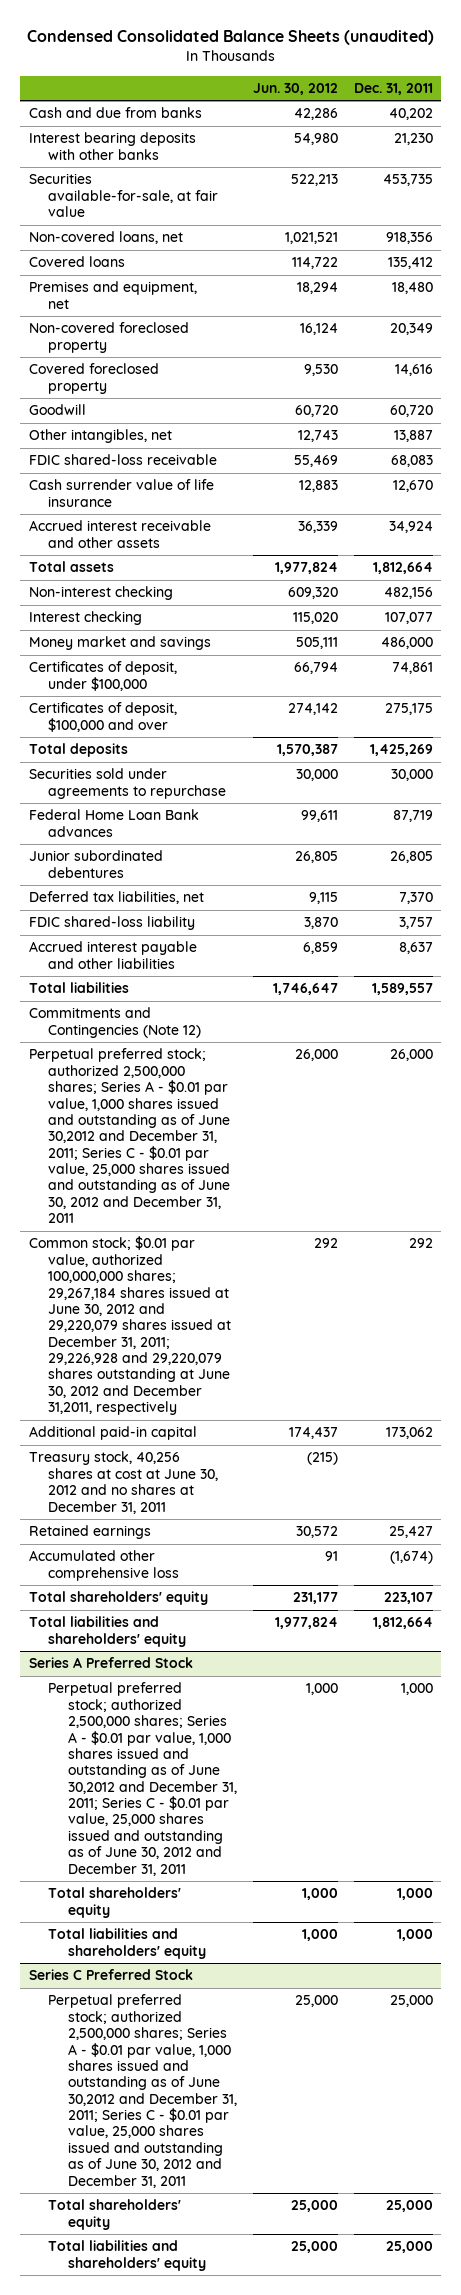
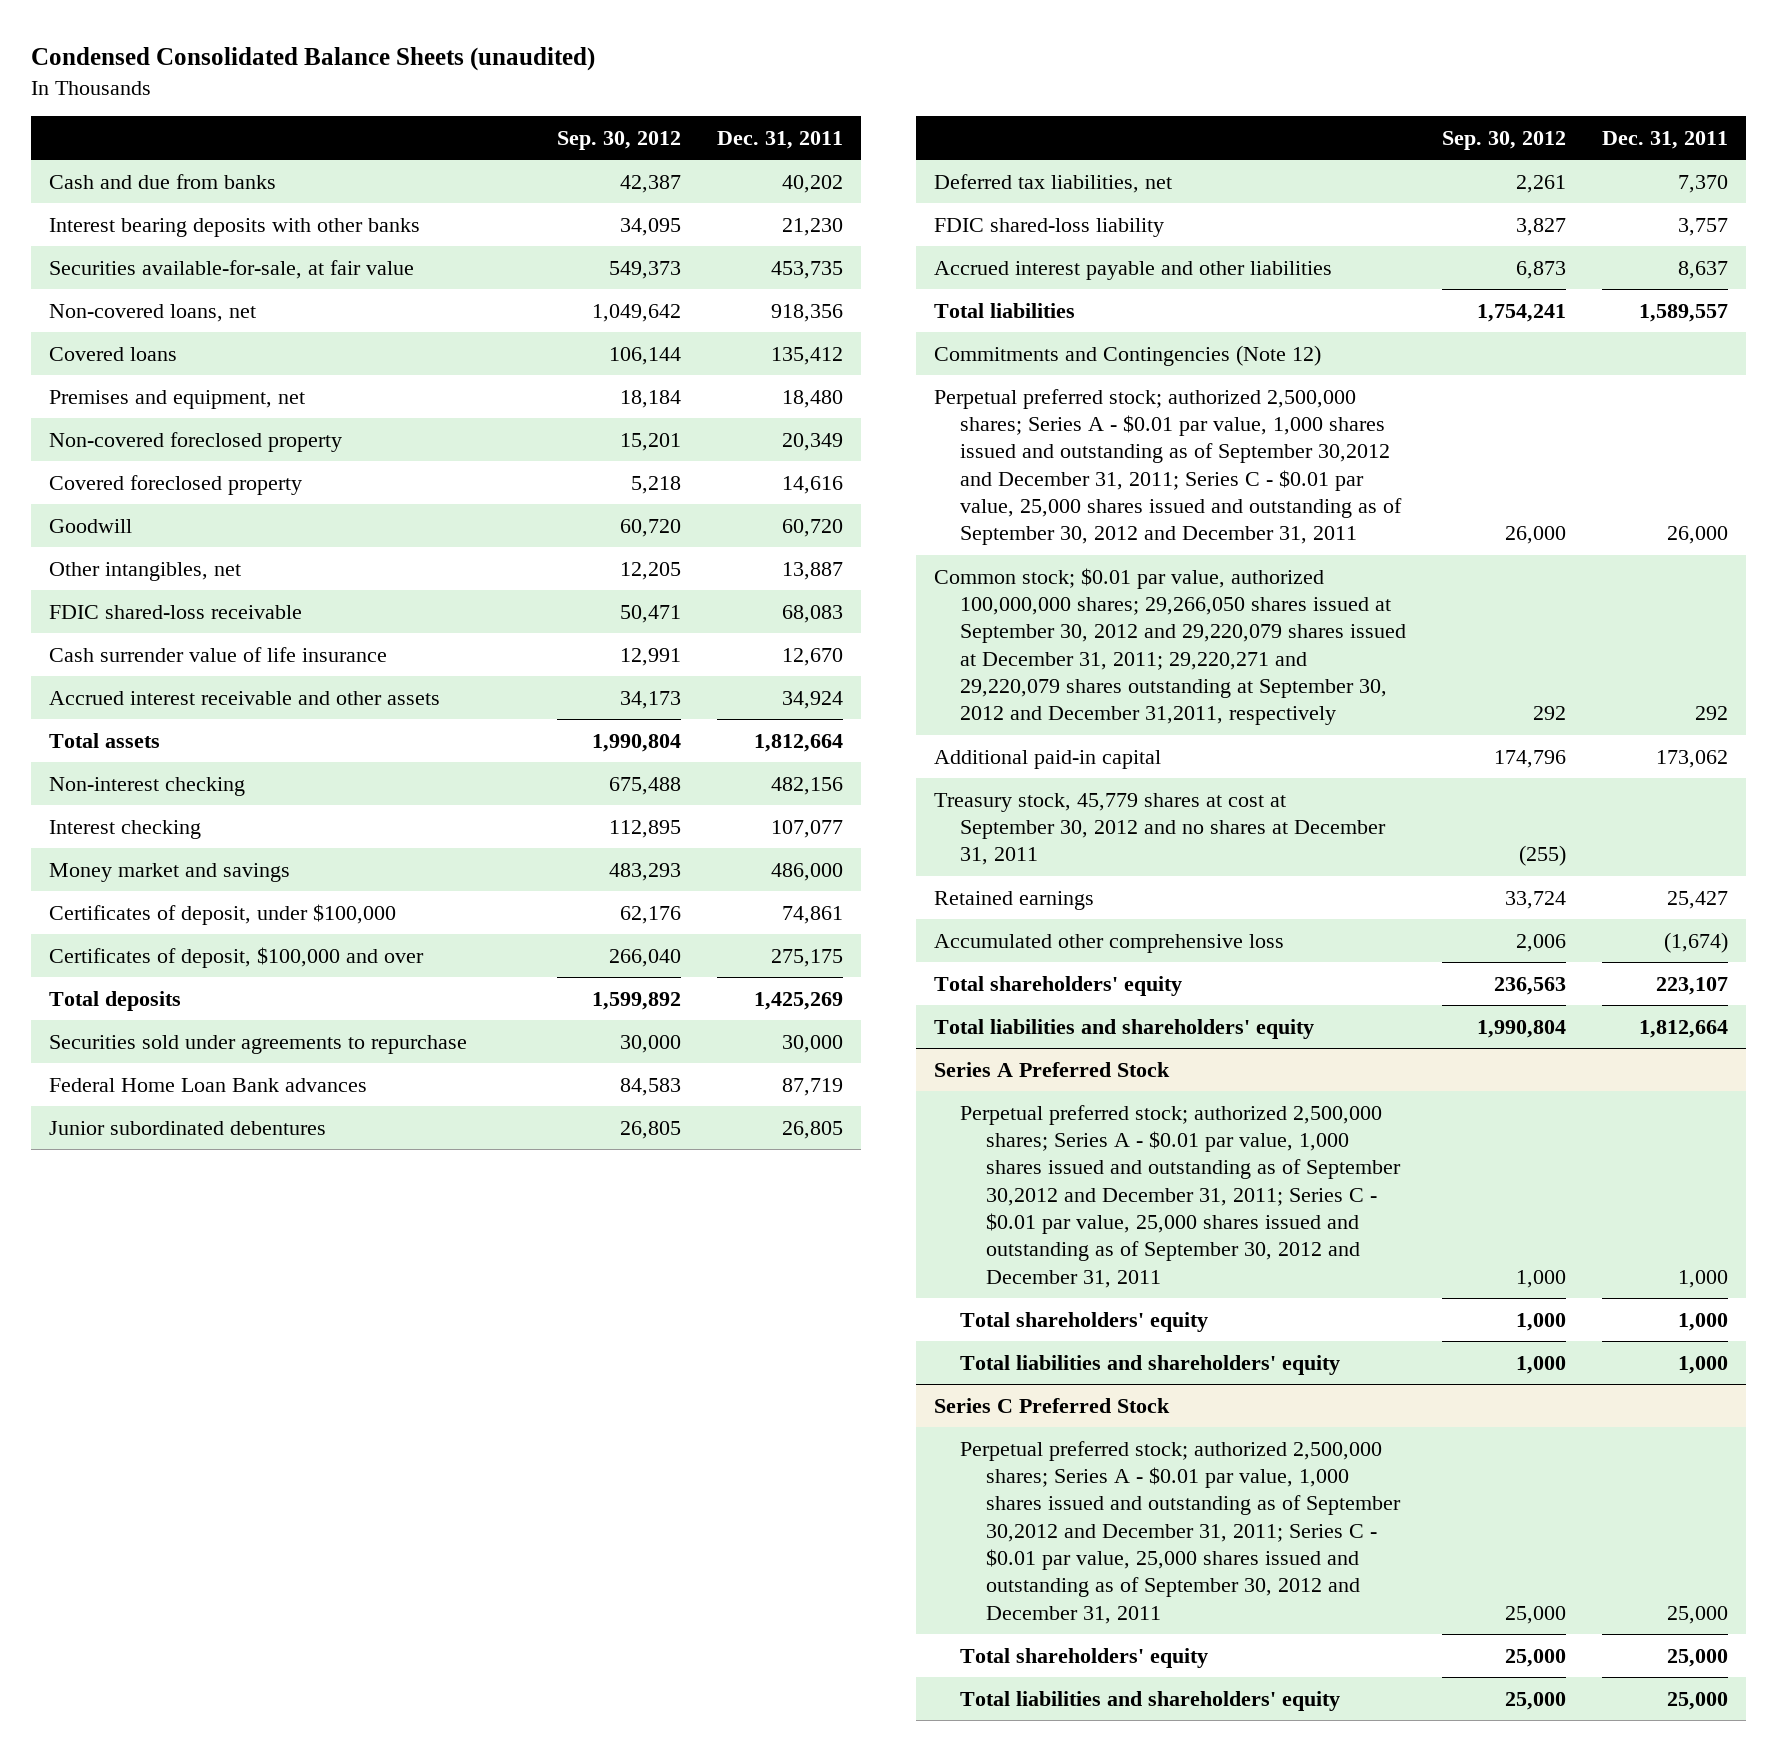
- | Jun. 30, 2012 | Dec. 31, 2011
+ | Sep. 30, 2012 | Dec. 31, 2011
- Perpetual preferred stock; authorized 2,500,000 shares; Series A - $0.01 par value, 1,000 shares issued and outstanding as of June 30,2012 and December 31, 2011; Series C - $0.01 par value, 25,000 shares issued and outstanding as of June 30, 2012 and December 31, 2011 | 26,000 | 26,000
- Common stock; $0.01 par value, authorized 100,000,000 shares; 29,267,184 shares issued at June 30, 2012 and 29,220,079 shares issued at December 31, 2011; 29,226,928 and 29,220,079 shares outstanding at June 30, 2012 and December 31,2011, respectively | 292 | 292
+ Perpetual preferred stock; authorized 2,500,000 shares; Series A - $0.01 par value, 1,000 shares issued and outstanding as of September 30,2012 and December 31, 2011; Series C - $0.01 par value, 25,000 shares issued and outstanding as of September 30, 2012 and December 31, 2011 | 26,000 | 26,000
+ Common stock; $0.01 par value, authorized 100,000,000 shares; 29,266,050 shares issued at September 30, 2012 and 29,220,079 shares issued at December 31, 2011; 29,220,271 and 29,220,079 shares outstanding at September 30, 2012 and December 31,2011, respectively | 292 | 292
- Treasury stock, 40,256 shares at cost at June 30, 2012 and no shares at December 31, 2011 | (215) |
+ Treasury stock, 45,779 shares at cost at September 30, 2012 and no shares at December 31, 2011 | (255) |
@ Series A Preferred Stock
- Perpetual preferred stock; authorized 2,500,000 shares; Series A - $0.01 par value, 1,000 shares issued and outstanding as of June 30,2012 and December 31, 2011; Series C - $0.01 par value, 25,000 shares issued and outstanding as of June 30, 2012 and December 31, 2011 | 1,000 | 1,000
+ Perpetual preferred stock; authorized 2,500,000 shares; Series A - $0.01 par value, 1,000 shares issued and outstanding as of September 30,2012 and December 31, 2011; Series C - $0.01 par value, 25,000 shares issued and outstanding as of September 30, 2012 and December 31, 2011 | 1,000 | 1,000
@ Series C Preferred Stock
- Perpetual preferred stock; authorized 2,500,000 shares; Series A - $0.01 par value, 1,000 shares issued and outstanding as of June 30,2012 and December 31, 2011; Series C - $0.01 par value, 25,000 shares issued and outstanding as of June 30, 2012 and December 31, 2011 | 25,000 | 25,000
+ Perpetual preferred stock; authorized 2,500,000 shares; Series A - $0.01 par value, 1,000 shares issued and outstanding as of September 30,2012 and December 31, 2011; Series C - $0.01 par value, 25,000 shares issued and outstanding as of September 30, 2012 and December 31, 2011 | 25,000 | 25,000

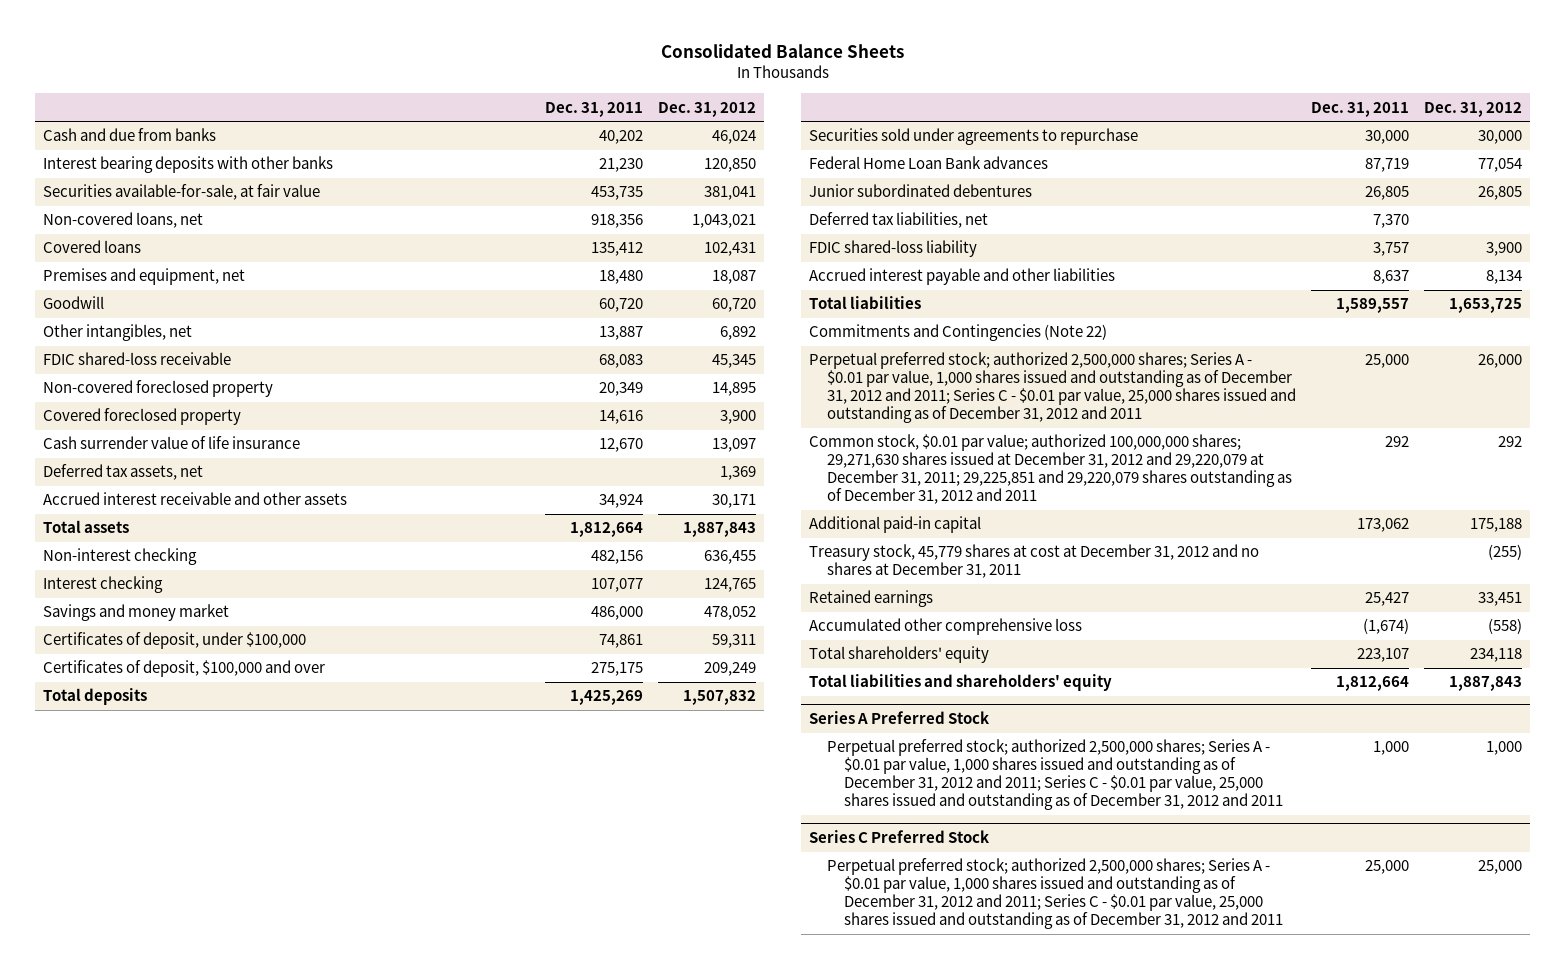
- Condensed Consolidated Balance Sheets (unaudited)
+ Consolidated Balance Sheets
- | Sep. 30, 2012 | Dec. 31, 2011
+ | Dec. 31, 2011 | Dec. 31, 2012
moved down: Non-covered foreclosed property | 20,349 | 14,895
moved down: Covered foreclosed property | 14,616 | 3,900
+ Deferred tax assets, net | | 1,369
- Money market and savings | 483,293 | 486,000
+ Savings and money market | 486,000 | 478,052
- Commitments and Contingencies (Note 12)
- Perpetual preferred stock; authorized 2,500,000 shares; Series A - $0.01 par value, 1,000 shares issued and outstanding as of September 30,2012 and December 31, 2011; Series C - $0.01 par value, 25,000 shares issued and outstanding as of September 30, 2012 and December 31, 2011 | 26,000 | 26,000
- Common stock; $0.01 par value, authorized 100,000,000 shares; 29,266,050 shares issued at September 30, 2012 and 29,220,079 shares issued at December 31, 2011; 29,220,271 and 29,220,079 shares outstanding at September 30, 2012 and December 31,2011, respectively | 292 | 292
+ Commitments and Contingencies (Note 22)
+ Perpetual preferred stock; authorized 2,500,000 shares; Series A - $0.01 par value, 1,000 shares issued and outstanding as of December 31, 2012 and 2011; Series C - $0.01 par value, 25,000 shares issued and outstanding as of December 31, 2012 and 2011 | 25,000 | 26,000
+ Common stock, $0.01 par value; authorized 100,000,000 shares; 29,271,630 shares issued at December 31, 2012 and 29,220,079 at December 31, 2011; 29,225,851 and 29,220,079 shares outstanding as of December 31, 2012 and 2011 | 292 | 292
- Treasury stock, 45,779 shares at cost at September 30, 2012 and no shares at December 31, 2011 | (255) |
+ Treasury stock, 45,779 shares at cost at December 31, 2012 and no shares at December 31, 2011 | | (255)
@ Series A Preferred Stock
- Perpetual preferred stock; authorized 2,500,000 shares; Series A - $0.01 par value, 1,000 shares issued and outstanding as of September 30,2012 and December 31, 2011; Series C - $0.01 par value, 25,000 shares issued and outstanding as of September 30, 2012 and December 31, 2011 | 1,000 | 1,000
- Total shareholders' equity | 1,000 | 1,000
- Total liabilities and shareholders' equity | 1,000 | 1,000
+ Perpetual preferred stock; authorized 2,500,000 shares; Series A - $0.01 par value, 1,000 shares issued and outstanding as of December 31, 2012 and 2011; Series C - $0.01 par value, 25,000 shares issued and outstanding as of December 31, 2012 and 2011 | 1,000 | 1,000
@ Series C Preferred Stock
- Perpetual preferred stock; authorized 2,500,000 shares; Series A - $0.01 par value, 1,000 shares issued and outstanding as of September 30,2012 and December 31, 2011; Series C - $0.01 par value, 25,000 shares issued and outstanding as of September 30, 2012 and December 31, 2011 | 25,000 | 25,000
- Total shareholders' equity | 25,000 | 25,000
- Total liabilities and shareholders' equity | 25,000 | 25,000
+ Perpetual preferred stock; authorized 2,500,000 shares; Series A - $0.01 par value, 1,000 shares issued and outstanding as of December 31, 2012 and 2011; Series C - $0.01 par value, 25,000 shares issued and outstanding as of December 31, 2012 and 2011 | 25,000 | 25,000

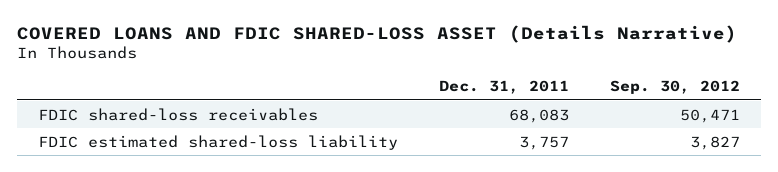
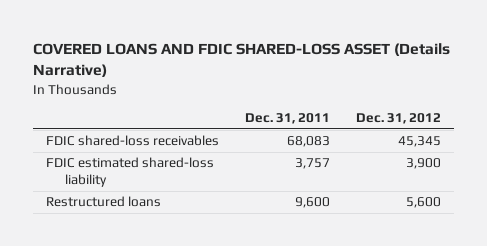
- | Dec. 31, 2011 | Sep. 30, 2012
+ | Dec. 31, 2011 | Dec. 31, 2012
+ Restructured loans | 9,600 | 5,600

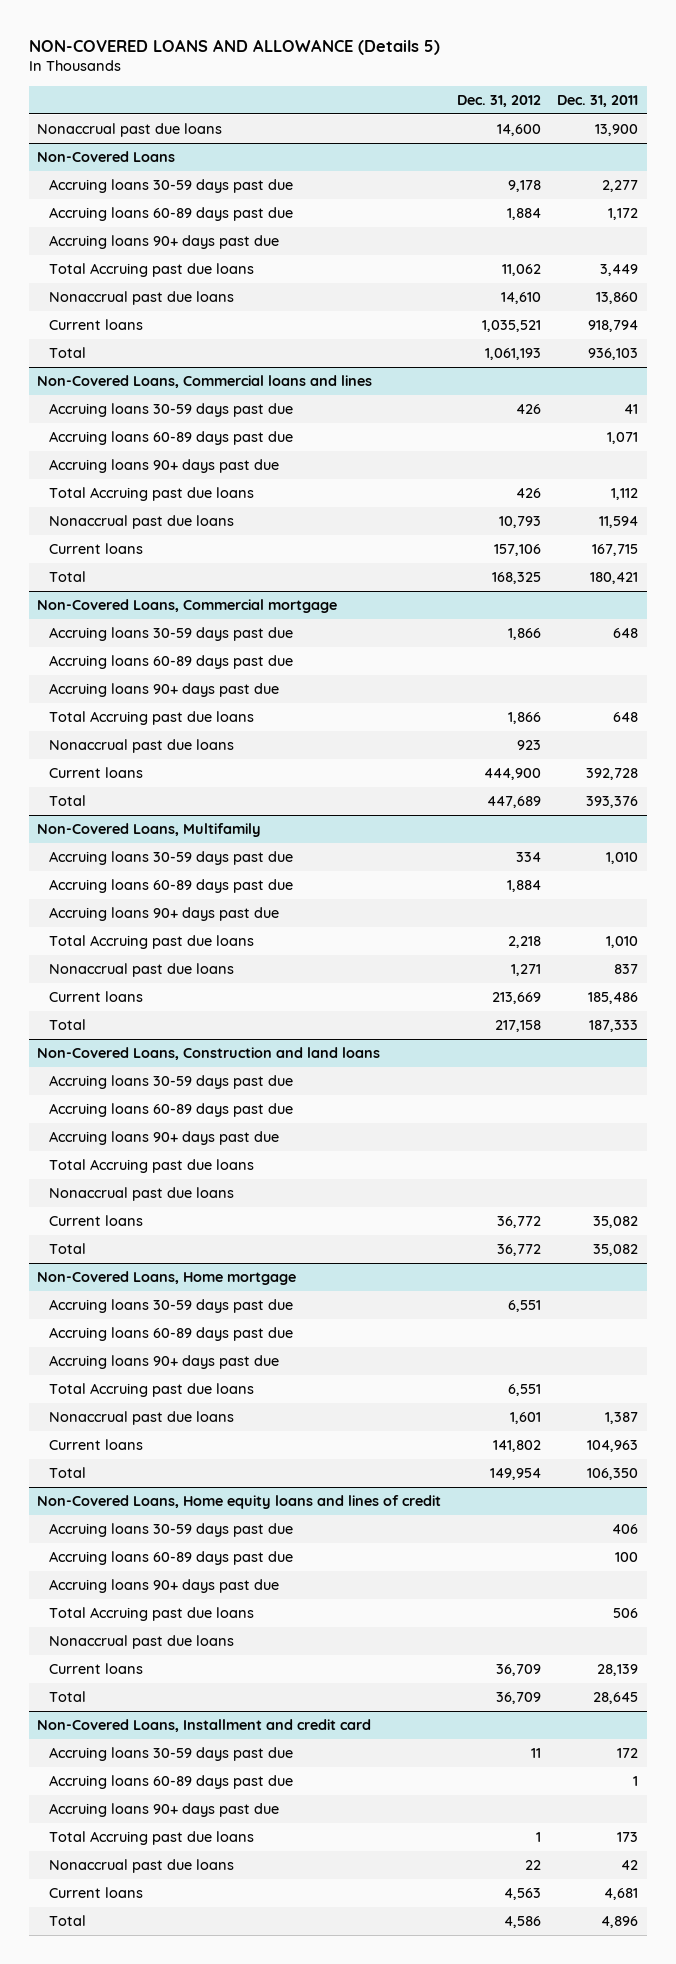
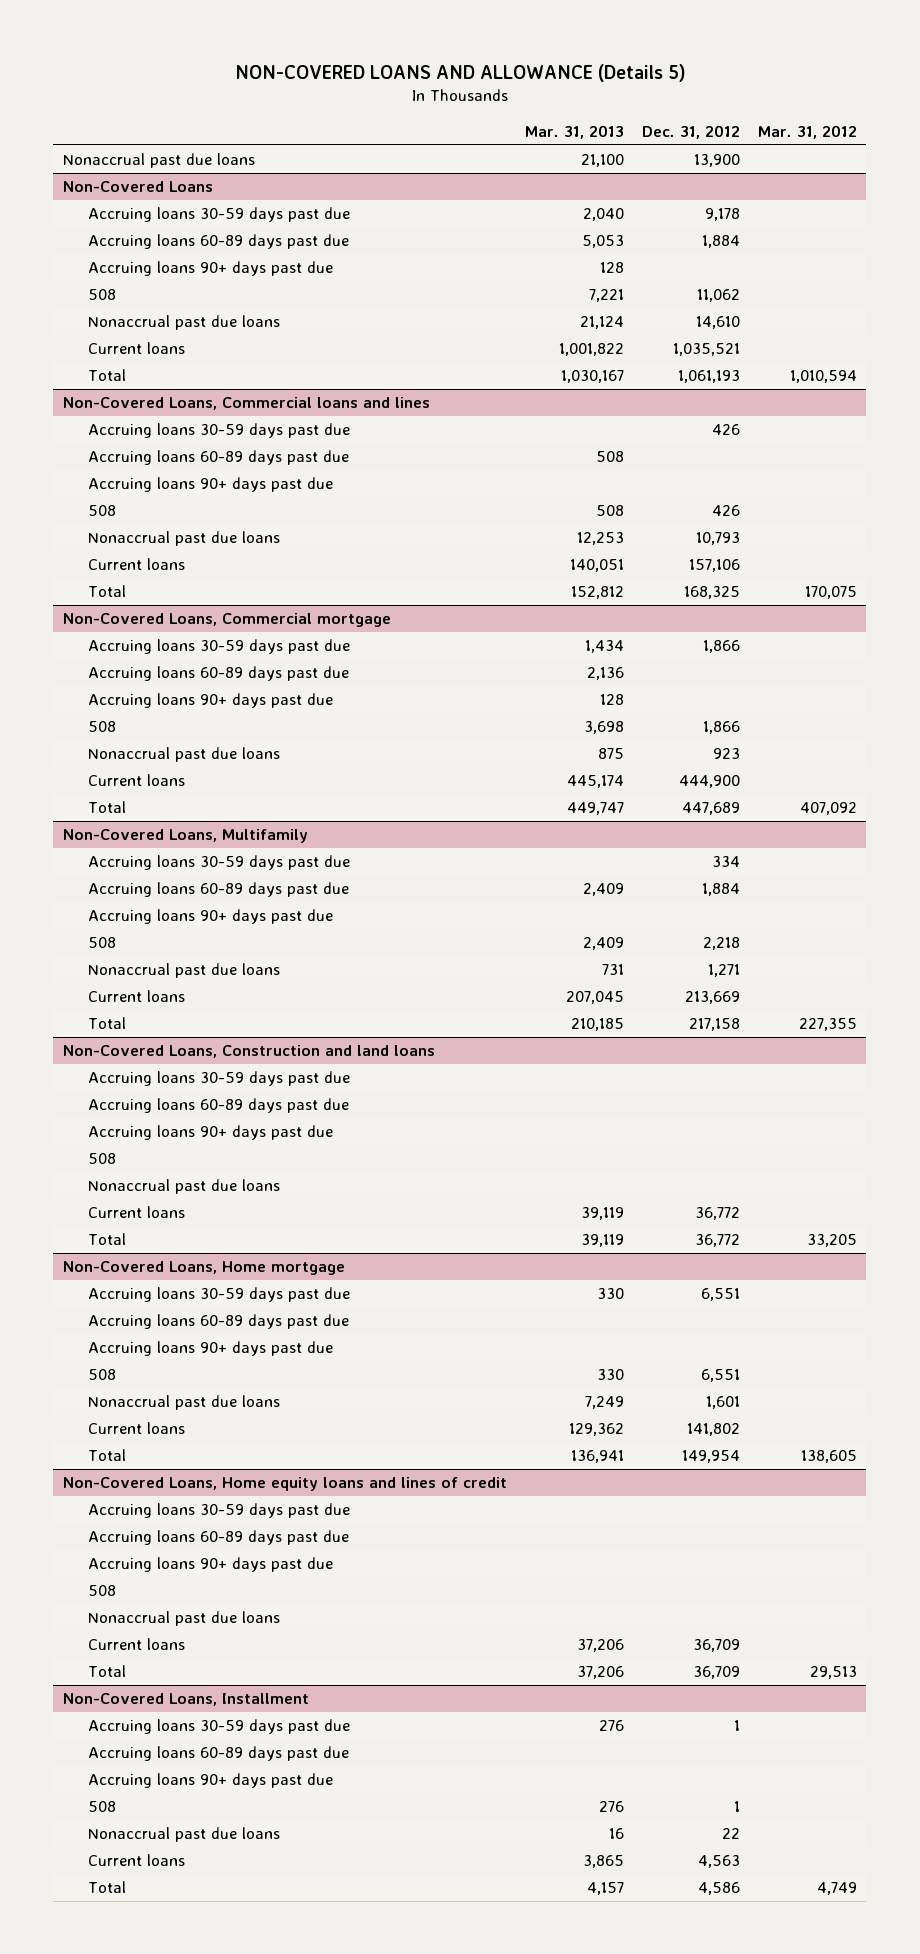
- | Dec. 31, 2012 | Dec. 31, 2011
+ | Mar. 31, 2013 | Dec. 31, 2012 | Mar. 31, 2012
- Nonaccrual past due loans | 14,600 | 13,900
+ Nonaccrual past due loans | 21,100 | 13,900 |
@ Non-Covered Loans
- Total Accruing past due loans | 11,062 | 3,449
+ 508 | 7,221 | 11,062 |
@ Non-Covered Loans, Commercial loans and lines
- Total Accruing past due loans | 426 | 1,112
+ 508 | 508 | 426 |
@ Non-Covered Loans, Commercial mortgage
- Total Accruing past due loans | 1,866 | 648
+ 508 | 3,698 | 1,866 |
@ Non-Covered Loans, Multifamily
- Total Accruing past due loans | 2,218 | 1,010
+ 508 | 2,409 | 2,218 |
@ Non-Covered Loans, Construction and land loans
- Total Accruing past due loans
+ 508
@ Non-Covered Loans, Home mortgage
- Total Accruing past due loans | 6,551 |
+ 508 | 330 | 6,551 |
@ Non-Covered Loans, Home equity loans and lines of credit
- Total Accruing past due loans | | 506
+ 508
- Non-Covered Loans, Installment and credit card
- Accruing loans 30-59 days past due | 11 | 172
+ Non-Covered Loans, Installment
+ Accruing loans 30-59 days past due | 276 | 1 |
- Total Accruing past due loans | 1 | 173
+ 508 | 276 | 1 |

